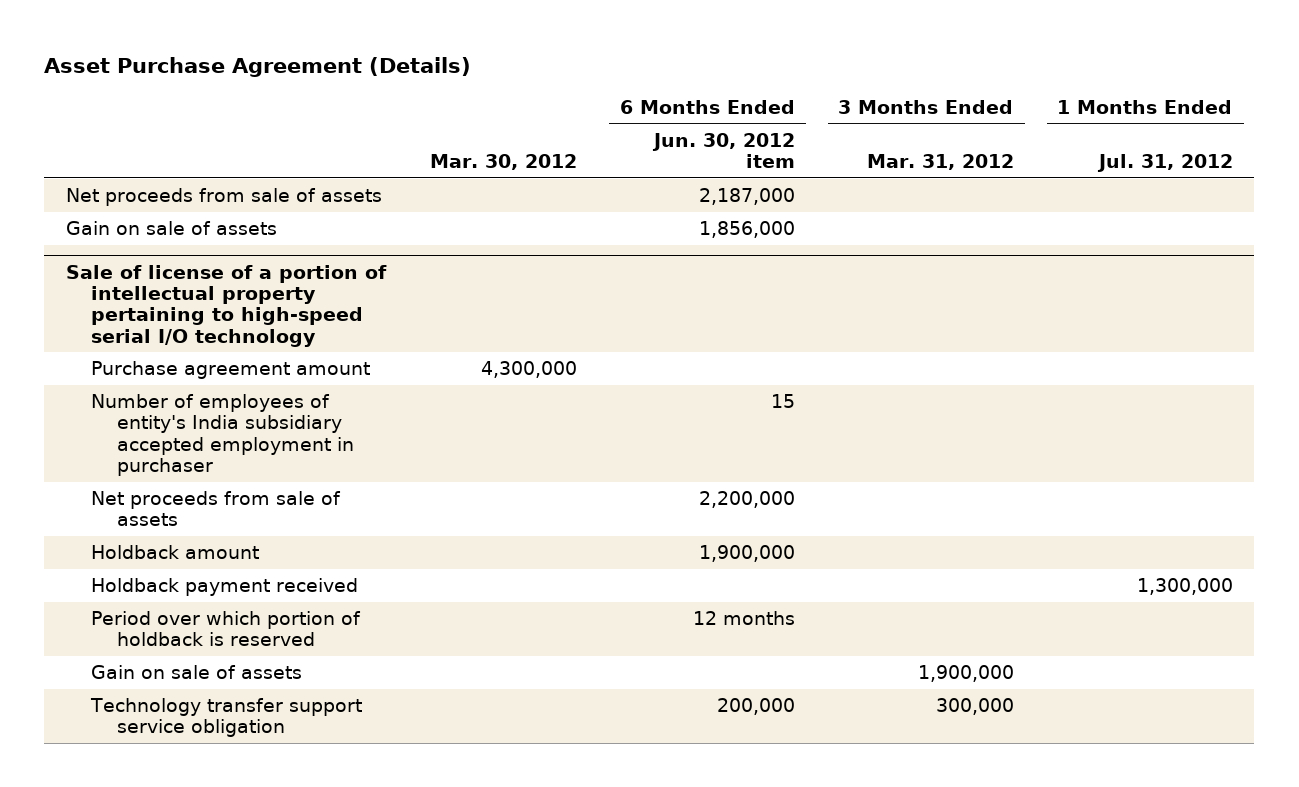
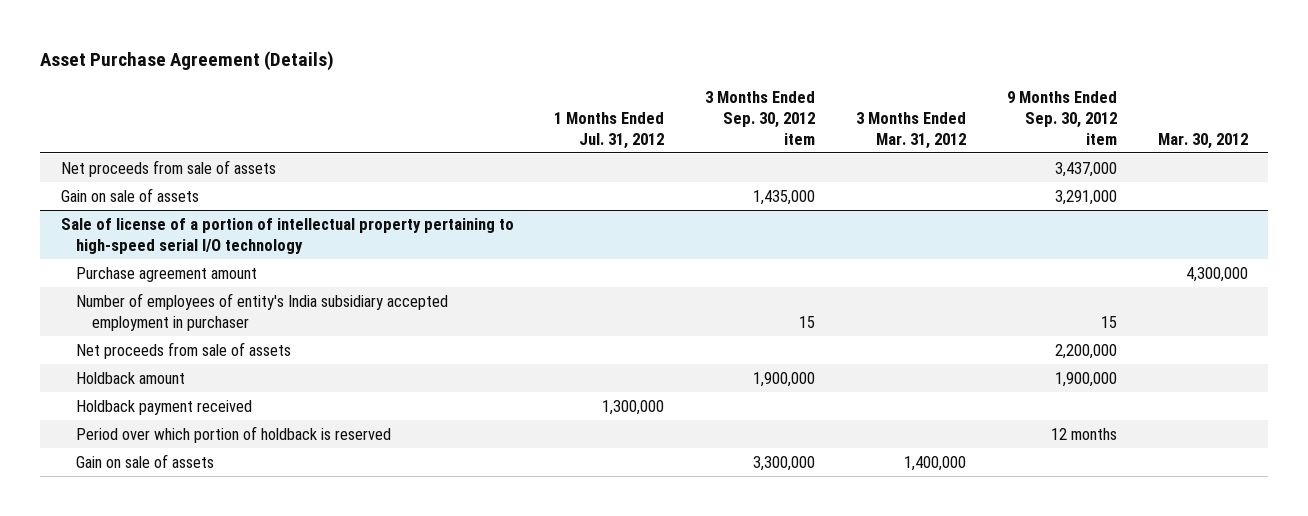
- | Mar. 30, 2012 | 6 Months Ended Jun. 30, 2012 item | 3 Months Ended Mar. 31, 2012 | 1 Months Ended Jul. 31, 2012
+ | 1 Months Ended Jul. 31, 2012 | 3 Months Ended Sep. 30, 2012 item | 3 Months Ended Mar. 31, 2012 | 9 Months Ended Sep. 30, 2012 item | Mar. 30, 2012
@ Sale of license of a portion of intellectual property pertaining to high-speed serial I/O technology
- Gain on sale of assets | | | 1,900,000 |
- Technology transfer support service obligation | | 200,000 | 300,000 |
+ Gain on sale of assets | | 3,300,000 | 1,400,000 | |

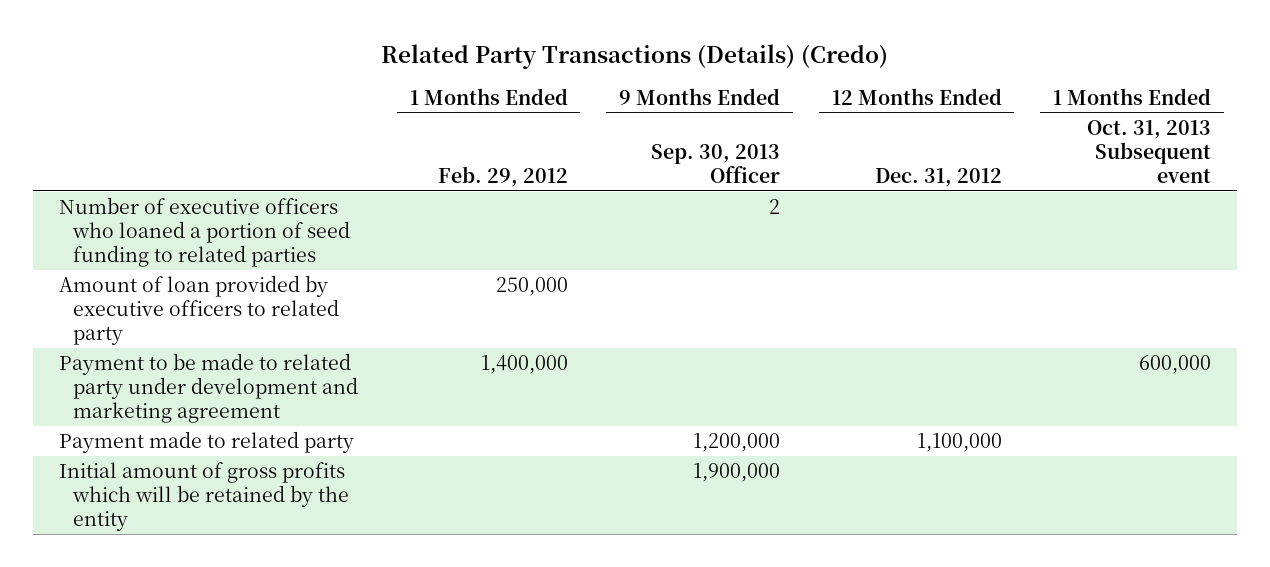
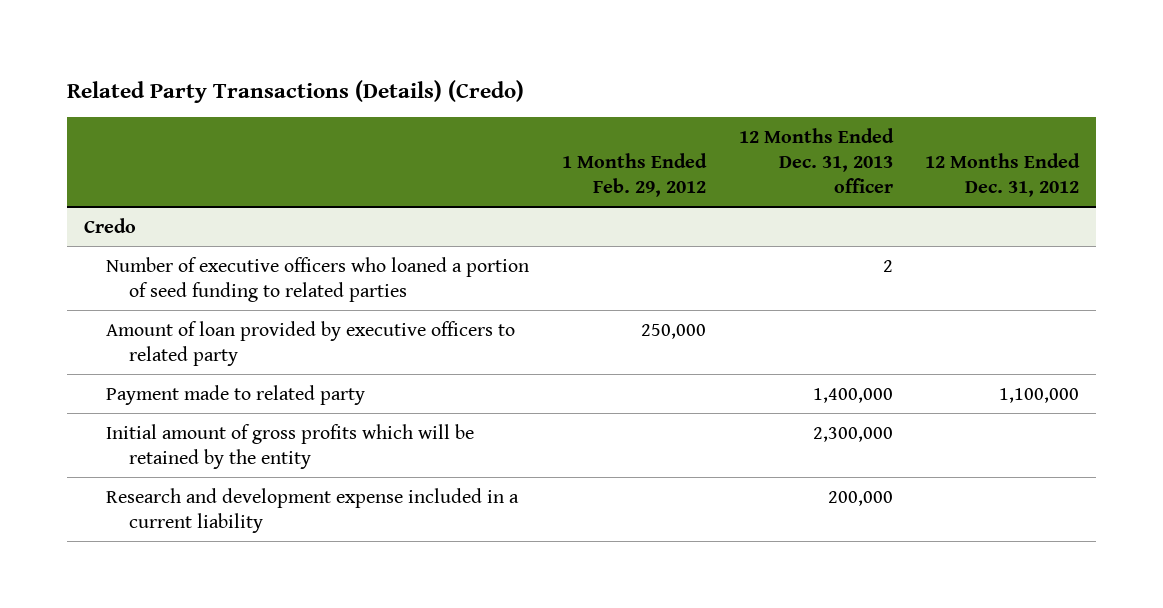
- | 1 Months Ended Feb. 29, 2012 | 9 Months Ended Sep. 30, 2013 Officer | 12 Months Ended Dec. 31, 2012 | 1 Months Ended Oct. 31, 2013 Subsequent event
+ | 1 Months Ended Feb. 29, 2012 | 12 Months Ended Dec. 31, 2013 officer | 12 Months Ended Dec. 31, 2012
+ Credo
- Payment to be made to related party under development and marketing agreement | 1,400,000 | | | 600,000
+ Research and development expense included in a current liability | | 200,000 |

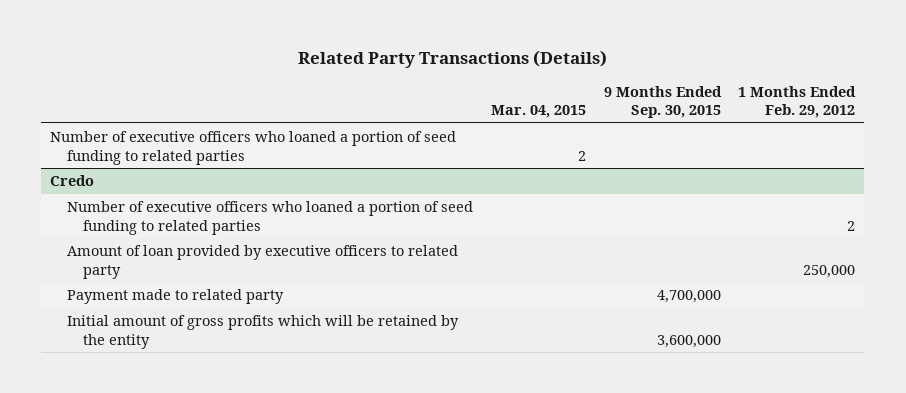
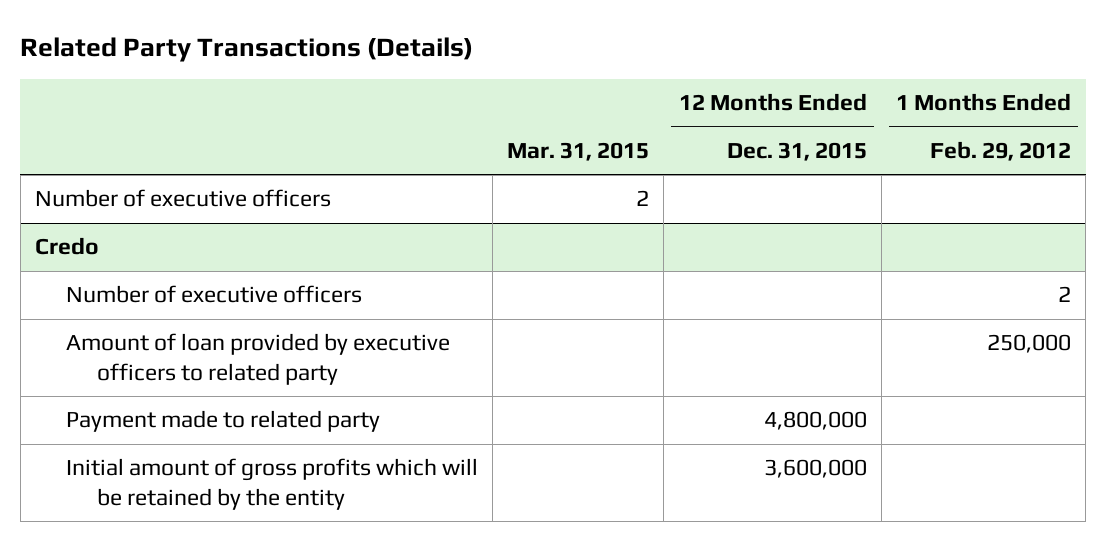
- | Mar. 04, 2015 | 9 Months Ended Sep. 30, 2015 | 1 Months Ended Feb. 29, 2012
+ | Mar. 31, 2015 | 12 Months Ended Dec. 31, 2015 | 1 Months Ended Feb. 29, 2012
- Number of executive officers who loaned a portion of seed funding to related parties | 2 | |
+ Number of executive officers | 2 | |
@ Credo
- Number of executive officers who loaned a portion of seed funding to related parties | | | 2
+ Number of executive officers | | | 2

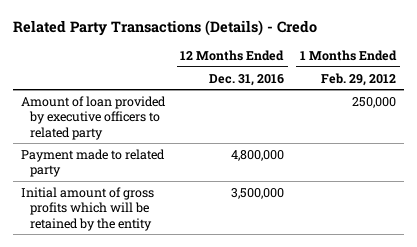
- Related Party Transactions (Details)
+ Related Party Transactions (Details) - Credo
- | Mar. 31, 2015 | 12 Months Ended Dec. 31, 2015 | 1 Months Ended Feb. 29, 2012
+ | 12 Months Ended Dec. 31, 2016 | 1 Months Ended Feb. 29, 2012
- Number of executive officers | 2 | |
- Credo
- Number of executive officers | | | 2
- Amount of loan provided by executive officers to related party | | | 250,000
- Payment made to related party | | 4,800,000 |
- Initial amount of gross profits which will be retained by the entity | | 3,600,000 |
+ Amount of loan provided by executive officers to related party | | 250,000
+ Payment made to related party | 4,800,000 |
+ Initial amount of gross profits which will be retained by the entity | 3,500,000 |

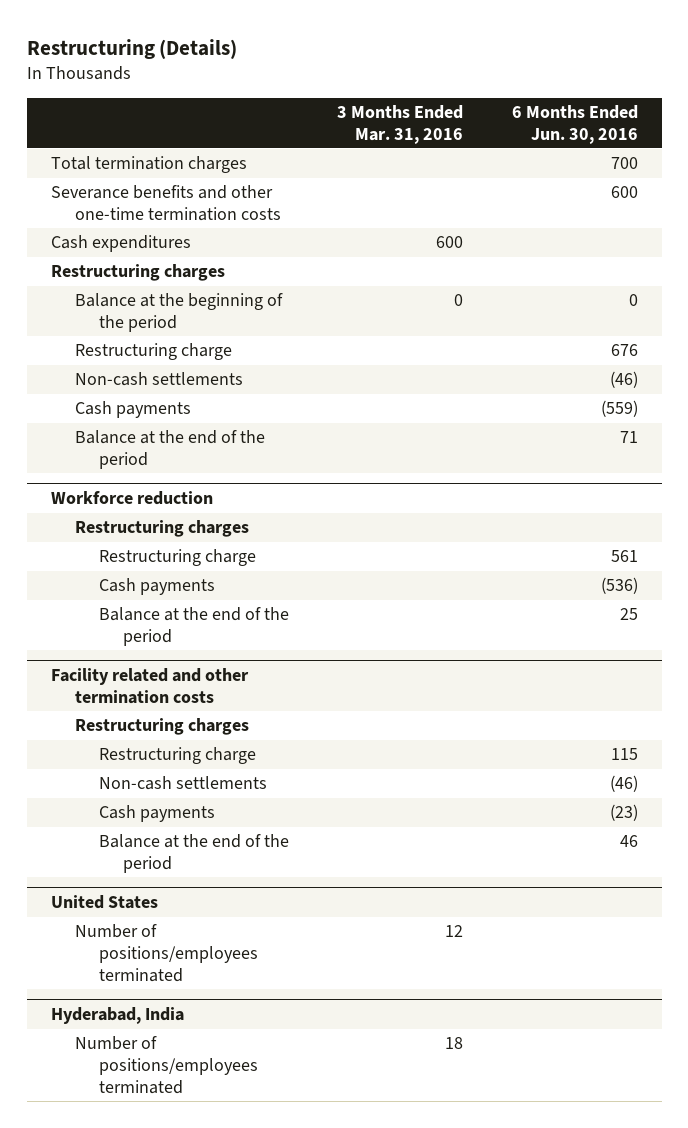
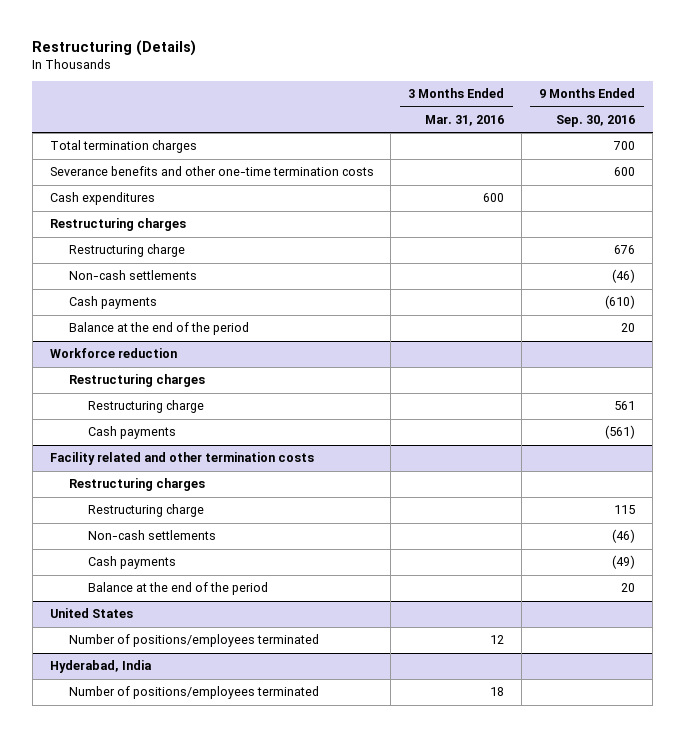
- | 3 Months Ended Mar. 31, 2016 | 6 Months Ended Jun. 30, 2016
+ | 3 Months Ended Mar. 31, 2016 | 9 Months Ended Sep. 30, 2016
- Balance at the beginning of the period | 0 | 0
@ Workforce reduction
- Balance at the end of the period | | 25

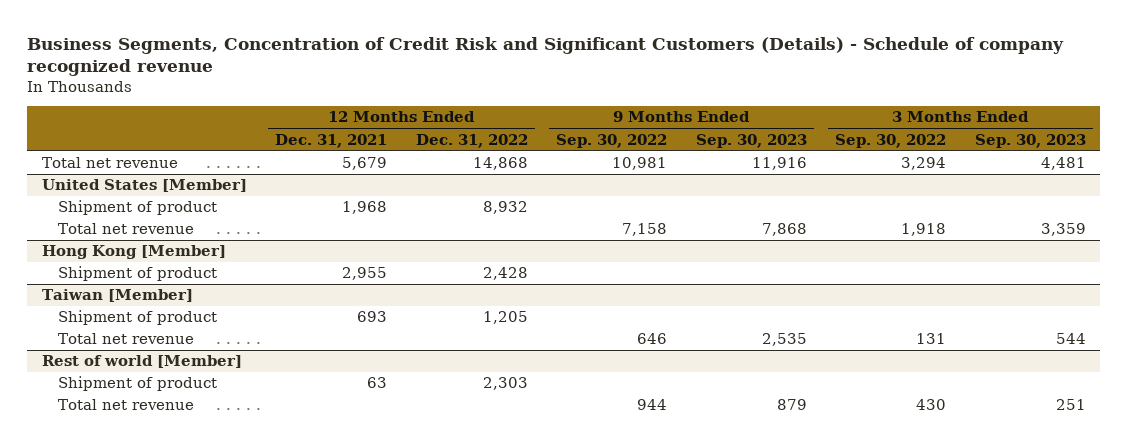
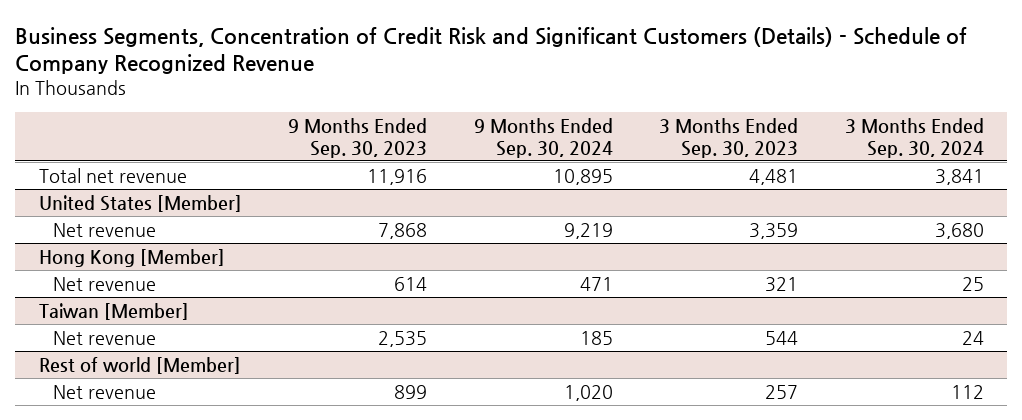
- Business Segments, Concentration of Credit Risk and Significant Customers (Details) - Schedule of company recognized revenue
+ Business Segments, Concentration of Credit Risk and Significant Customers (Details) - Schedule of Company Recognized Revenue
- | 12 Months Ended Dec. 31, 2021 | 12 Months Ended Dec. 31, 2022 | 9 Months Ended Sep. 30, 2022 | 9 Months Ended Sep. 30, 2023 | 3 Months Ended Sep. 30, 2022 | 3 Months Ended Sep. 30, 2023
+ | 9 Months Ended Sep. 30, 2023 | 9 Months Ended Sep. 30, 2024 | 3 Months Ended Sep. 30, 2023 | 3 Months Ended Sep. 30, 2024
@ United States [Member]
- Shipment of product | 1,968 | 8,932 | | | |
- Total net revenue | | | 7,158 | 7,868 | 1,918 | 3,359
+ Net revenue | 7,868 | 9,219 | 3,359 | 3,680
@ Hong Kong [Member]
- Shipment of product | 2,955 | 2,428 | | | |
+ Net revenue | 614 | 471 | 321 | 25
@ Taiwan [Member]
- Shipment of product | 693 | 1,205 | | | |
- Total net revenue | | | 646 | 2,535 | 131 | 544
+ Net revenue | 2,535 | 185 | 544 | 24
@ Rest of world [Member]
- Shipment of product | 63 | 2,303 | | | |
- Total net revenue | | | 944 | 879 | 430 | 251
+ Net revenue | 899 | 1,020 | 257 | 112

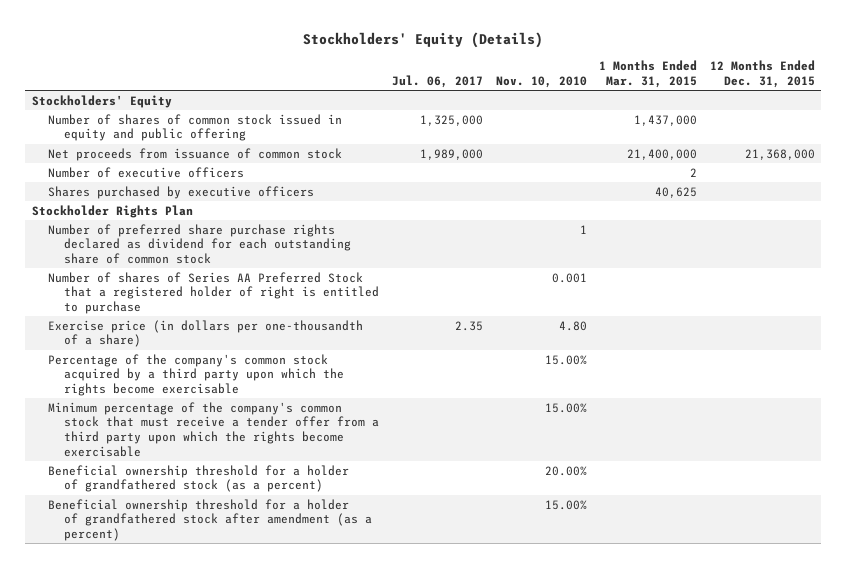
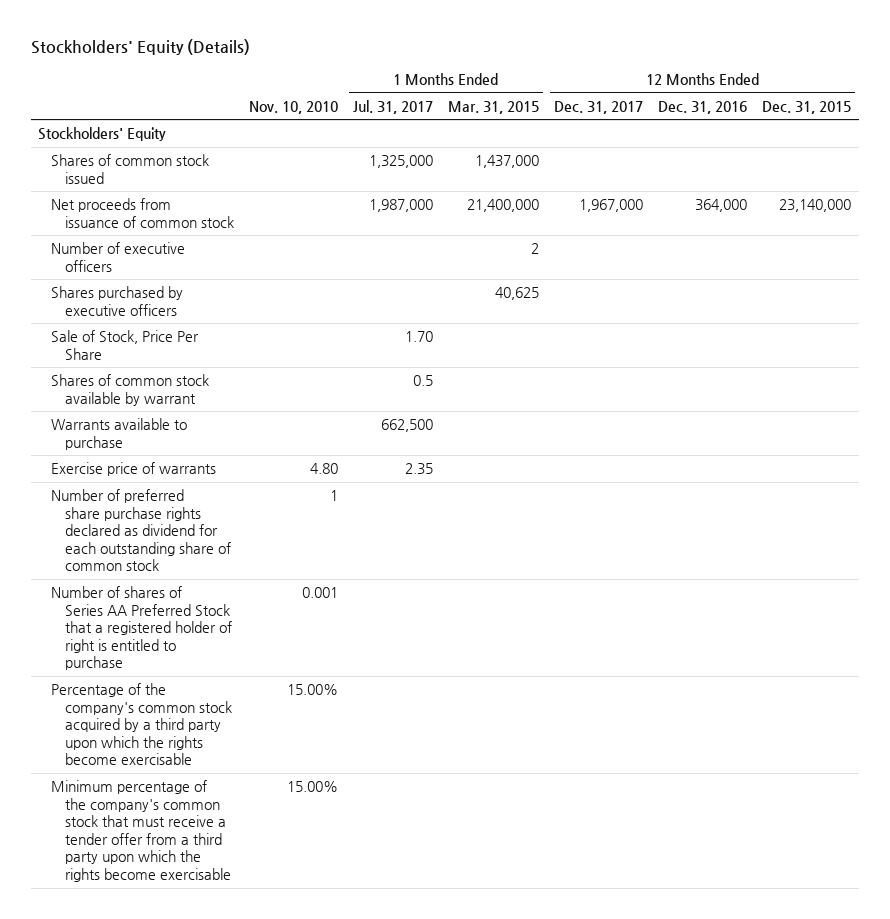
- | Jul. 06, 2017 | Nov. 10, 2010 | 1 Months Ended Mar. 31, 2015 | 12 Months Ended Dec. 31, 2015
+ | Nov. 10, 2010 | 1 Months Ended Jul. 31, 2017 | 1 Months Ended Mar. 31, 2015 | 12 Months Ended Dec. 31, 2017 | 12 Months Ended Dec. 31, 2016 | 12 Months Ended Dec. 31, 2015
- Number of shares of common stock issued in equity and public offering | 1,325,000 | | 1,437,000 |
- Net proceeds from issuance of common stock | 1,989,000 | | 21,400,000 | 21,368,000
+ Shares of common stock issued | | 1,325,000 | 1,437,000 | | |
+ Net proceeds from issuance of common stock | | 1,987,000 | 21,400,000 | 1,967,000 | 364,000 | 23,140,000
- Stockholder Rights Plan
+ Sale of Stock, Price Per Share | | 1.70 | | | |
+ Shares of common stock available by warrant | | 0.5 | | | |
+ Warrants available to purchase | | 662,500 | | | |
+ Exercise price of warrants | 4.80 | 2.35 | | | |
- Exercise price (in dollars per one-thousandth of a share) | 2.35 | 4.80 | |
- Beneficial ownership threshold for a holder of grandfathered stock (as a percent) | | 20.00% | |
- Beneficial ownership threshold for a holder of grandfathered stock after amendment (as a percent) | | 15.00% | |

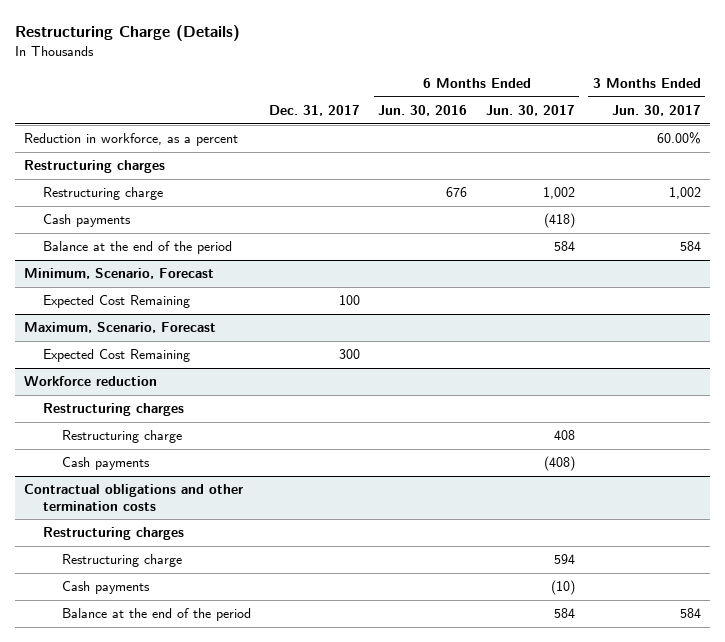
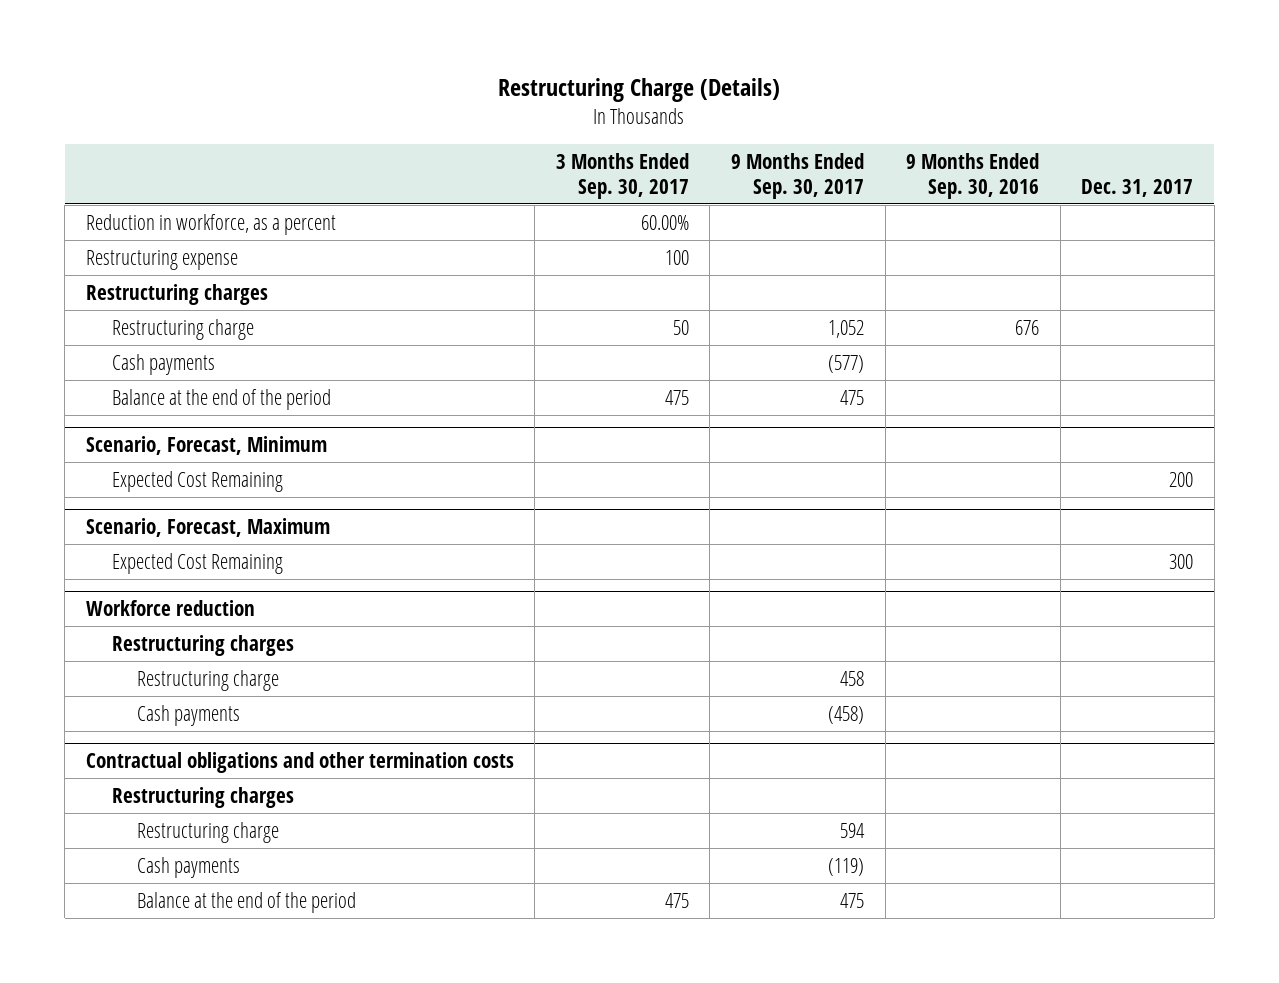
- | Dec. 31, 2017 | 6 Months Ended Jun. 30, 2016 | 6 Months Ended Jun. 30, 2017 | 3 Months Ended Jun. 30, 2017
+ | 3 Months Ended Sep. 30, 2017 | 9 Months Ended Sep. 30, 2017 | 9 Months Ended Sep. 30, 2016 | Dec. 31, 2017
+ Restructuring expense | 100 | | |
- Minimum, Scenario, Forecast
- Expected Cost Remaining | 100 | | |
- Maximum, Scenario, Forecast
+ Scenario, Forecast, Minimum
+ Expected Cost Remaining | | | | 200
+ Scenario, Forecast, Maximum

